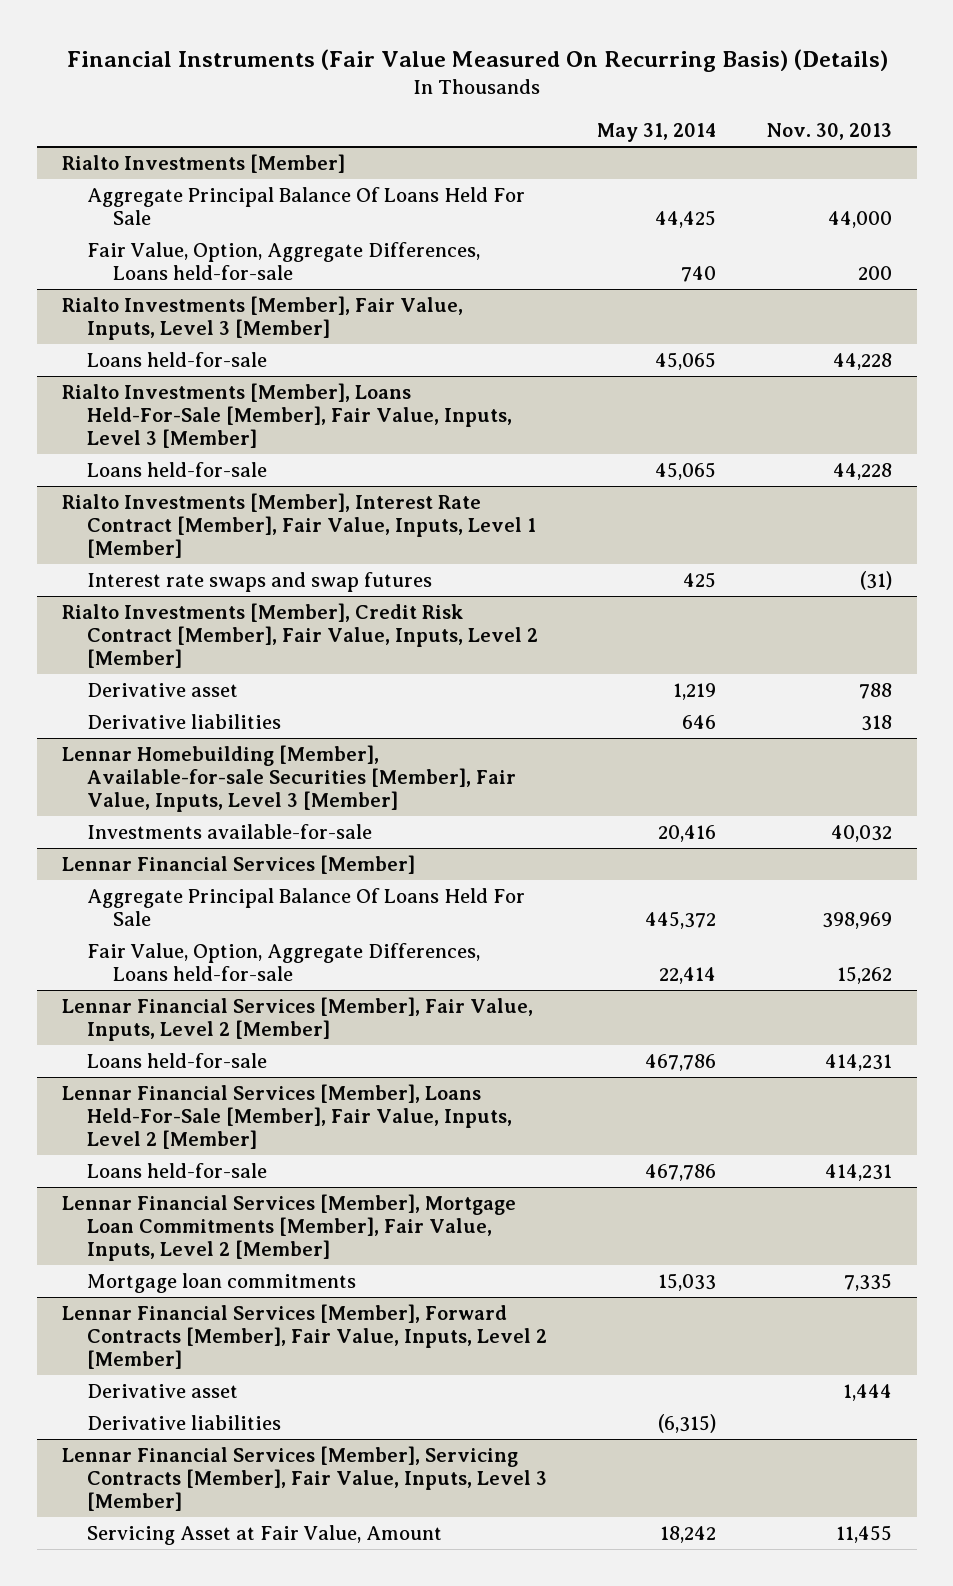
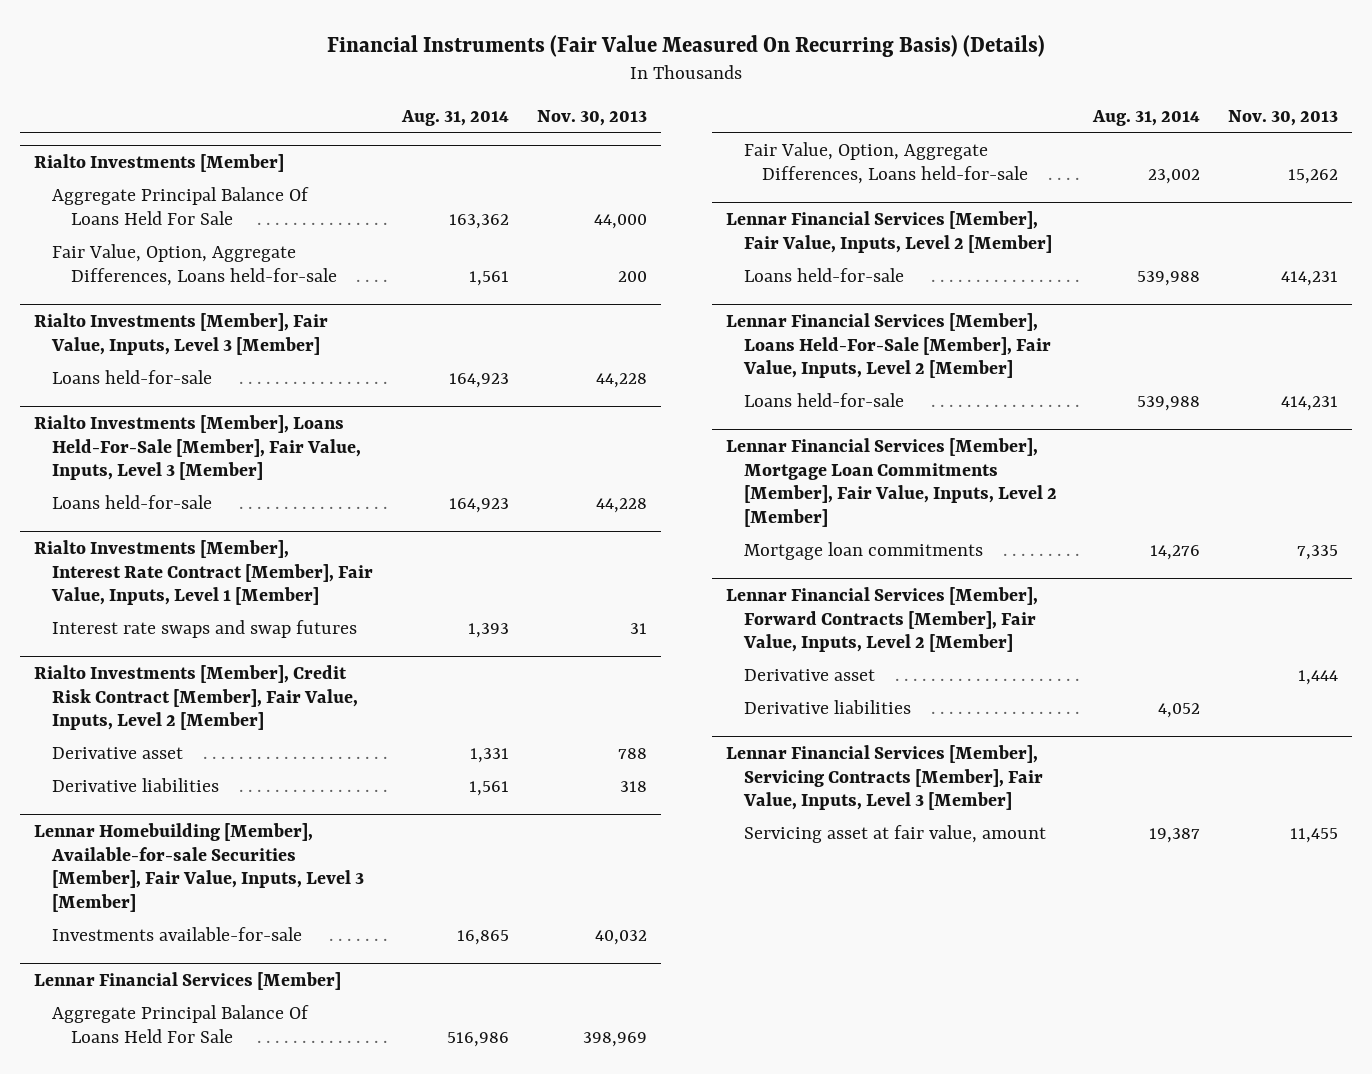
- | May 31, 2014 | Nov. 30, 2013
+ | Aug. 31, 2014 | Nov. 30, 2013
@ Rialto Investments [Member], Interest Rate Contract [Member], Fair Value, Inputs, Level 1 [Member]
- Interest rate swaps and swap futures | 425 | (31)
+ Interest rate swaps and swap futures | 1,393 | 31
@ Lennar Financial Services [Member], Servicing Contracts [Member], Fair Value, Inputs, Level 3 [Member]
- Servicing Asset at Fair Value, Amount | 18,242 | 11,455
+ Servicing asset at fair value, amount | 19,387 | 11,455

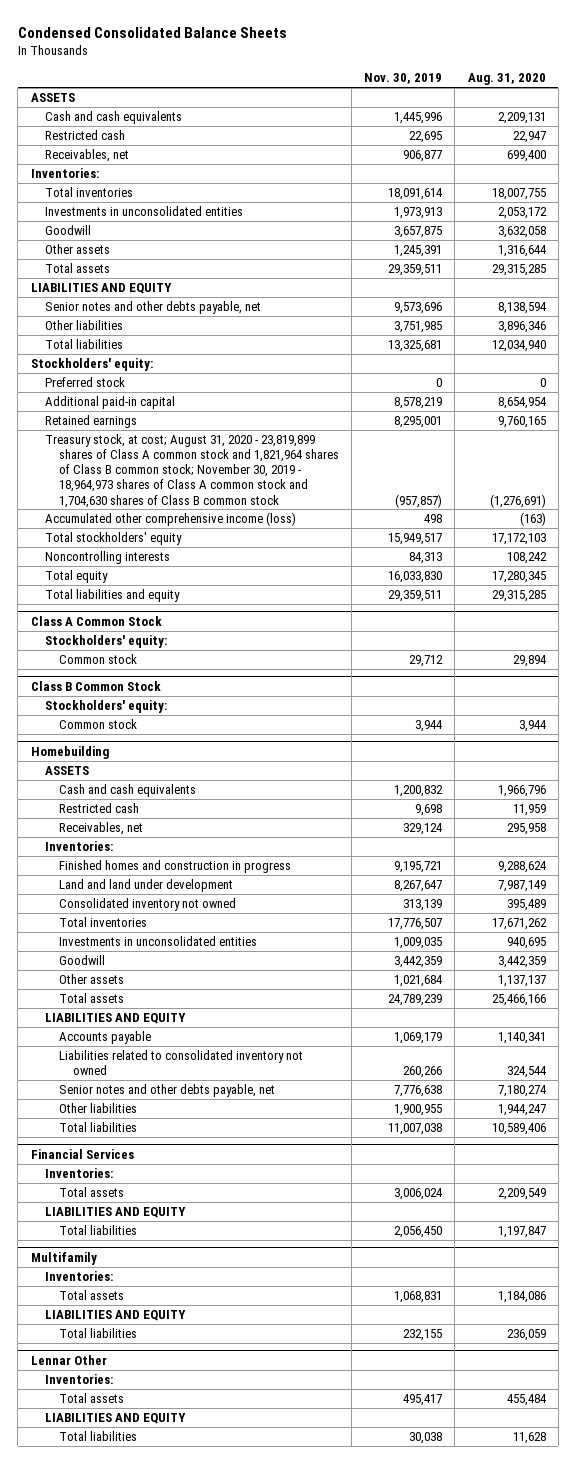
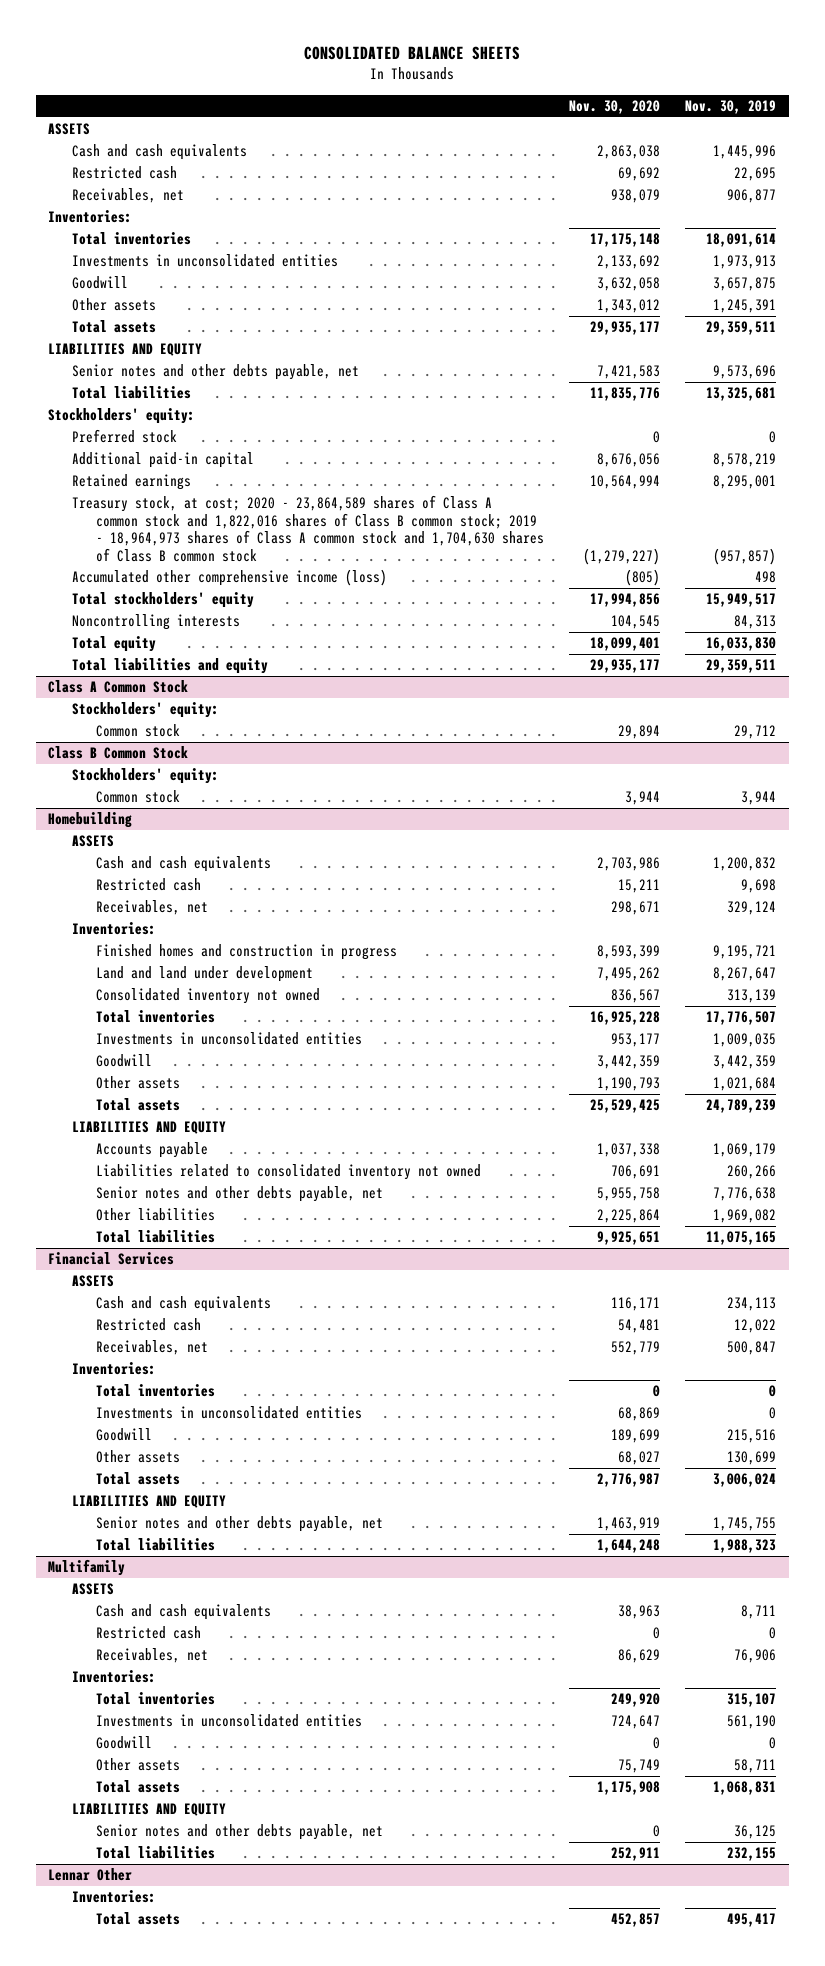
- Condensed Consolidated Balance Sheets
+ CONSOLIDATED BALANCE SHEETS
- | Nov. 30, 2019 | Aug. 31, 2020
+ | Nov. 30, 2020 | Nov. 30, 2019
- Other liabilities | 3,751,985 | 3,896,346
- Treasury stock, at cost; August 31, 2020 - 23,819,899 shares of Class A common stock and 1,821,964 shares of Class B common stock; November 30, 2019 - 18,964,973 shares of Class A common stock and 1,704,630 shares of Class B common stock | (957,857) | (1,276,691)
+ Treasury stock, at cost; 2020 - 23,864,589 shares of Class A common stock and 1,822,016 shares of Class B common stock; 2019 - 18,964,973 shares of Class A common stock and 1,704,630 shares of Class B common stock | (1,279,227) | (957,857)
@ Homebuilding
- Other liabilities | 1,900,955 | 1,944,247
- Total liabilities | 11,007,038 | 10,589,406
+ Other liabilities | 2,225,864 | 1,969,082
+ Total liabilities | 9,925,651 | 11,075,165
@ Financial Services
+ ASSETS
+ Cash and cash equivalents | 116,171 | 234,113
+ Restricted cash | 54,481 | 12,022
+ Receivables, net | 552,779 | 500,847
+ Total inventories | 0 | 0
+ Investments in unconsolidated entities | 68,869 | 0
+ Goodwill | 189,699 | 215,516
+ Other assets | 68,027 | 130,699
- Total liabilities | 2,056,450 | 1,197,847
+ Senior notes and other debts payable, net | 1,463,919 | 1,745,755
+ Total liabilities | 1,644,248 | 1,988,323
@ Multifamily
+ ASSETS
+ Cash and cash equivalents | 38,963 | 8,711
+ Restricted cash | 0 | 0
+ Receivables, net | 86,629 | 76,906
+ Total inventories | 249,920 | 315,107
+ Investments in unconsolidated entities | 724,647 | 561,190
+ Goodwill | 0 | 0
+ Other assets | 75,749 | 58,711
+ Senior notes and other debts payable, net | 0 | 36,125
@ Lennar Other
- LIABILITIES AND EQUITY
- Total liabilities | 30,038 | 11,628

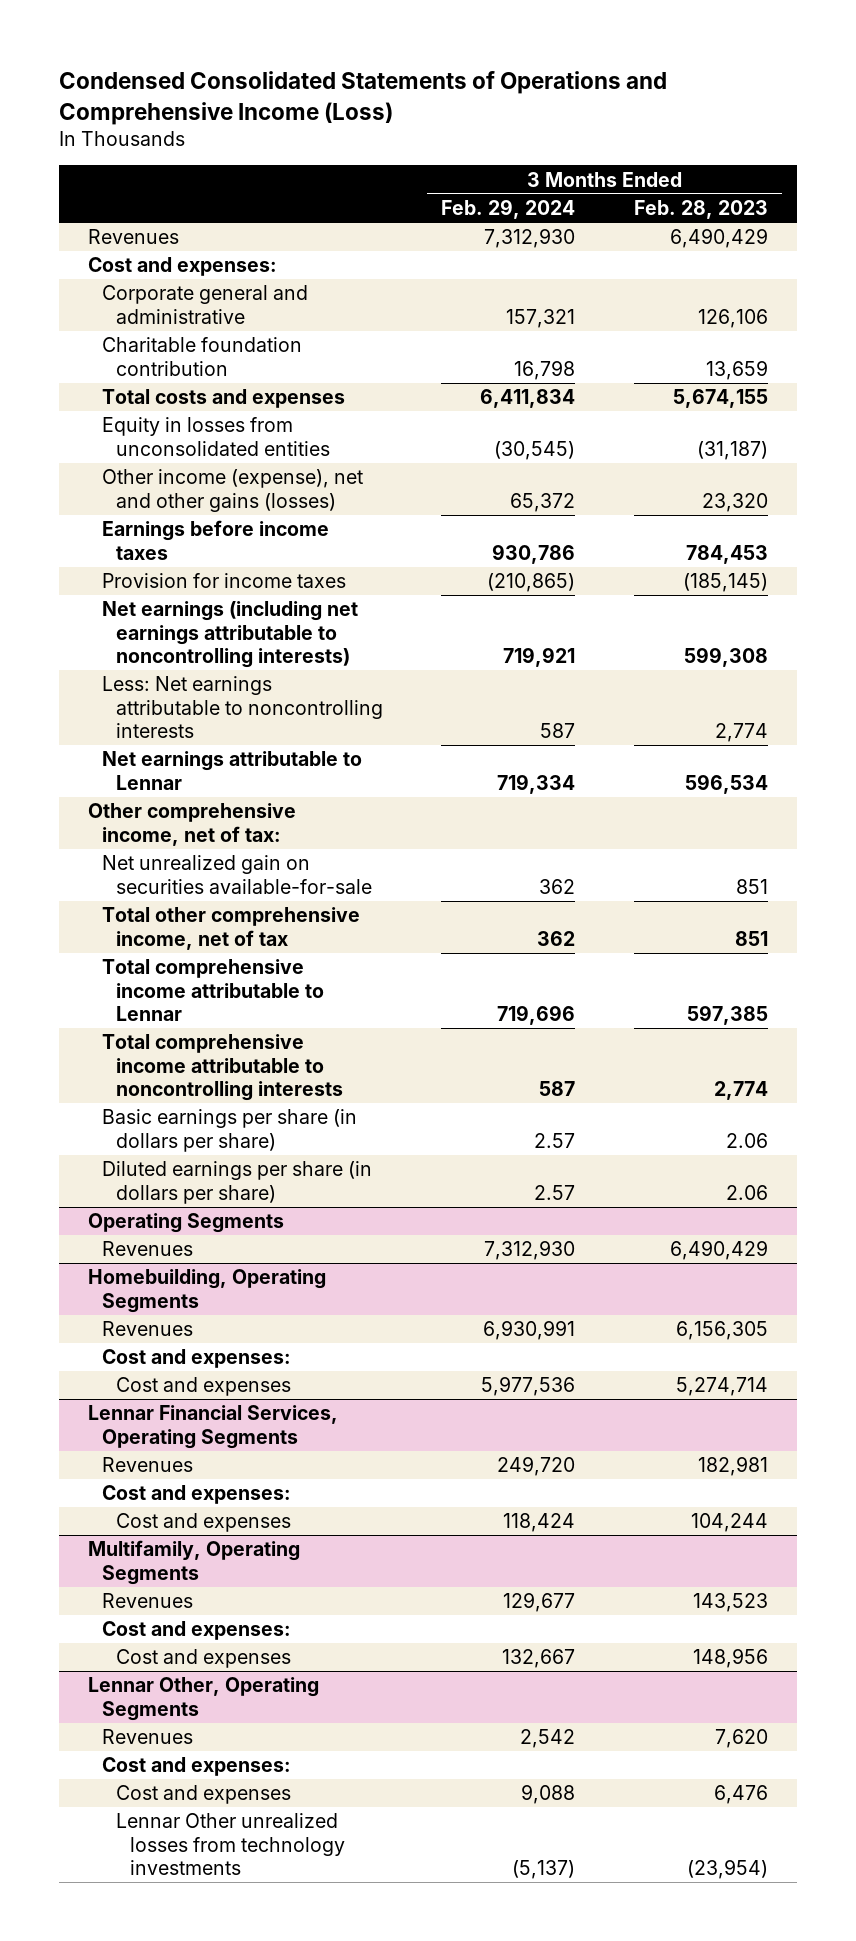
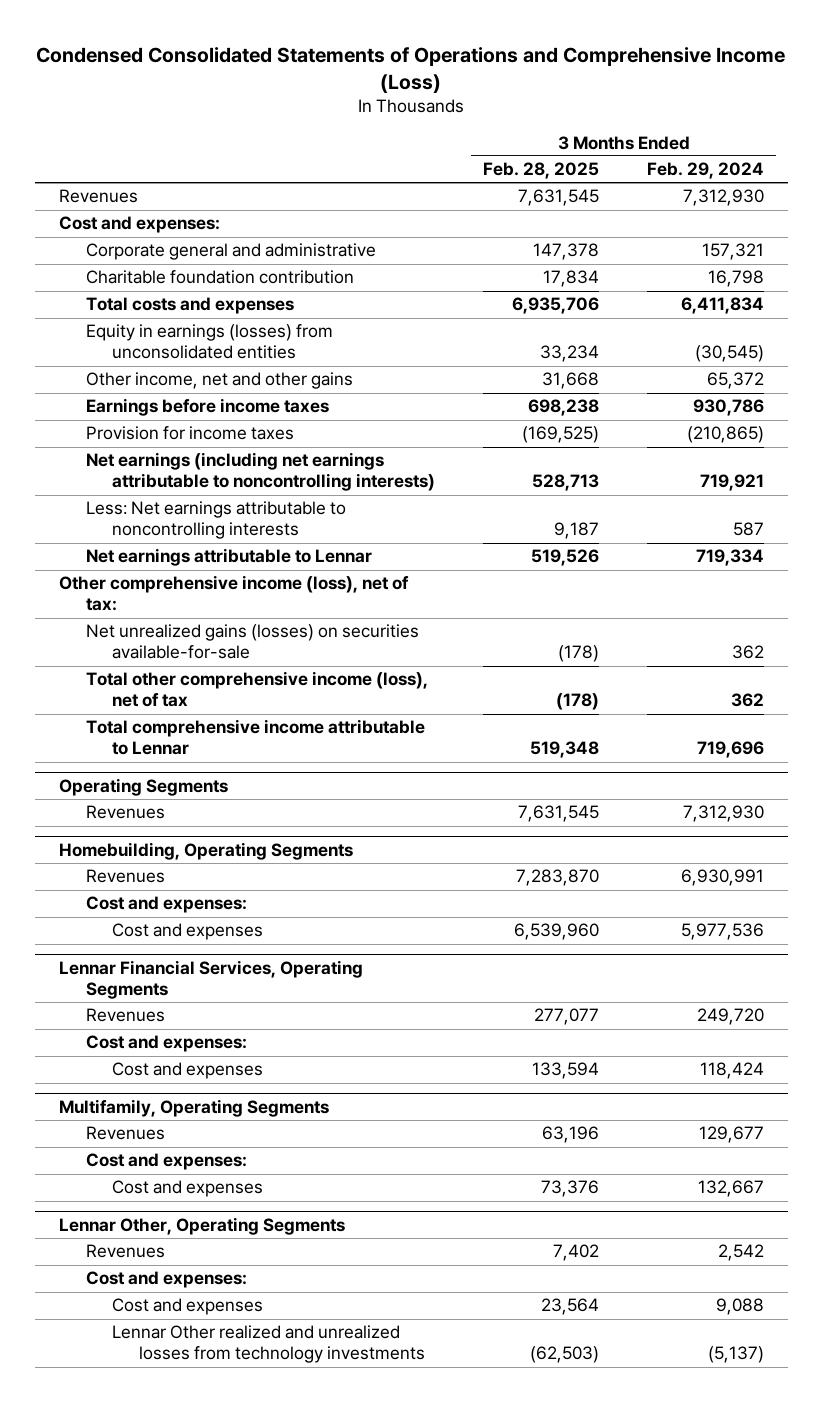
- | 3 Months Ended Feb. 29, 2024 | 3 Months Ended Feb. 28, 2023
+ | 3 Months Ended Feb. 28, 2025 | 3 Months Ended Feb. 29, 2024
- Equity in losses from unconsolidated entities | (30,545) | (31,187)
- Other income (expense), net and other gains (losses) | 65,372 | 23,320
+ Equity in earnings (losses) from unconsolidated entities | 33,234 | (30,545)
+ Other income, net and other gains | 31,668 | 65,372
- Other comprehensive income, net of tax:
- Net unrealized gain on securities available-for-sale | 362 | 851
- Total other comprehensive income, net of tax | 362 | 851
+ Other comprehensive income (loss), net of tax:
+ Net unrealized gains (losses) on securities available-for-sale | (178) | 362
+ Total other comprehensive income (loss), net of tax | (178) | 362
- Total comprehensive income attributable to noncontrolling interests | 587 | 2,774
- Basic earnings per share (in dollars per share) | 2.57 | 2.06
- Diluted earnings per share (in dollars per share) | 2.57 | 2.06
@ Lennar Other, Operating Segments
- Lennar Other unrealized losses from technology investments | (5,137) | (23,954)
+ Lennar Other realized and unrealized losses from technology investments | (62,503) | (5,137)

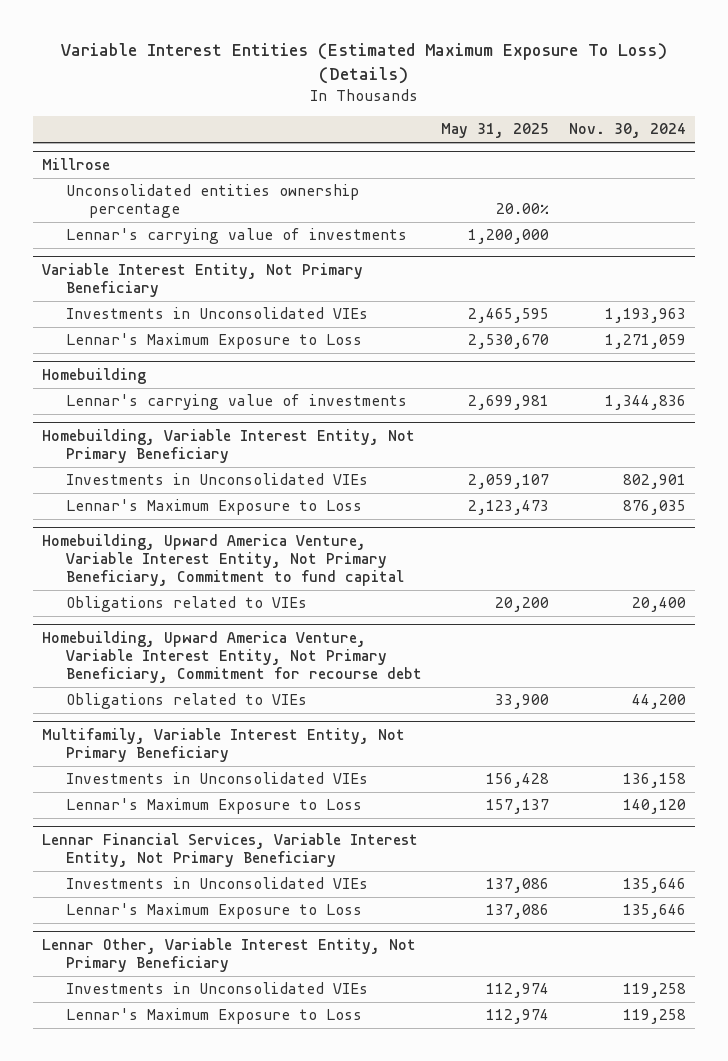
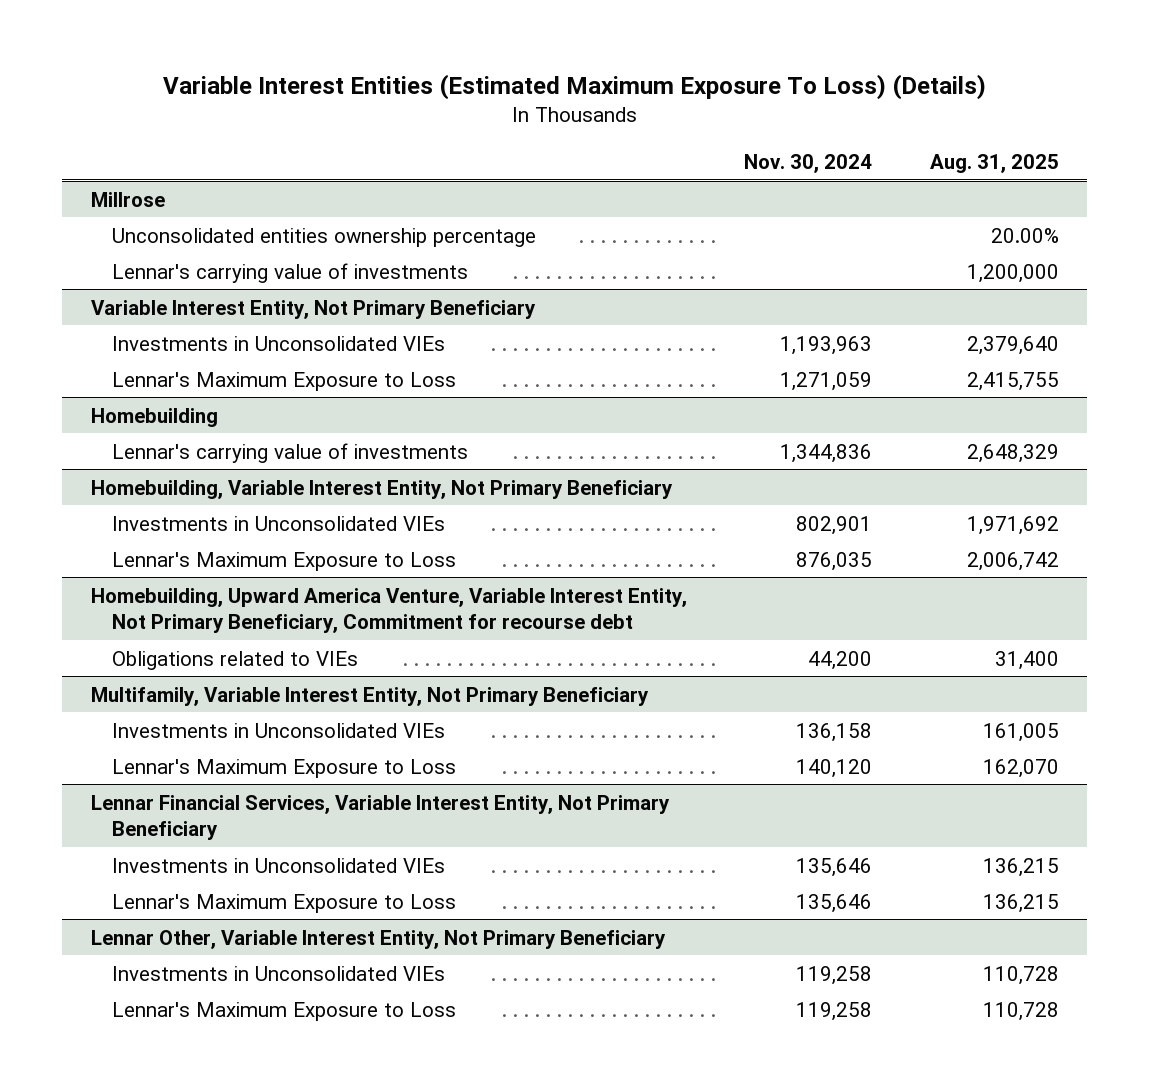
- | May 31, 2025 | Nov. 30, 2024
+ | Nov. 30, 2024 | Aug. 31, 2025
- Homebuilding, Upward America Venture, Variable Interest Entity, Not Primary Beneficiary, Commitment to fund capital
- Obligations related to VIEs | 20,200 | 20,400

